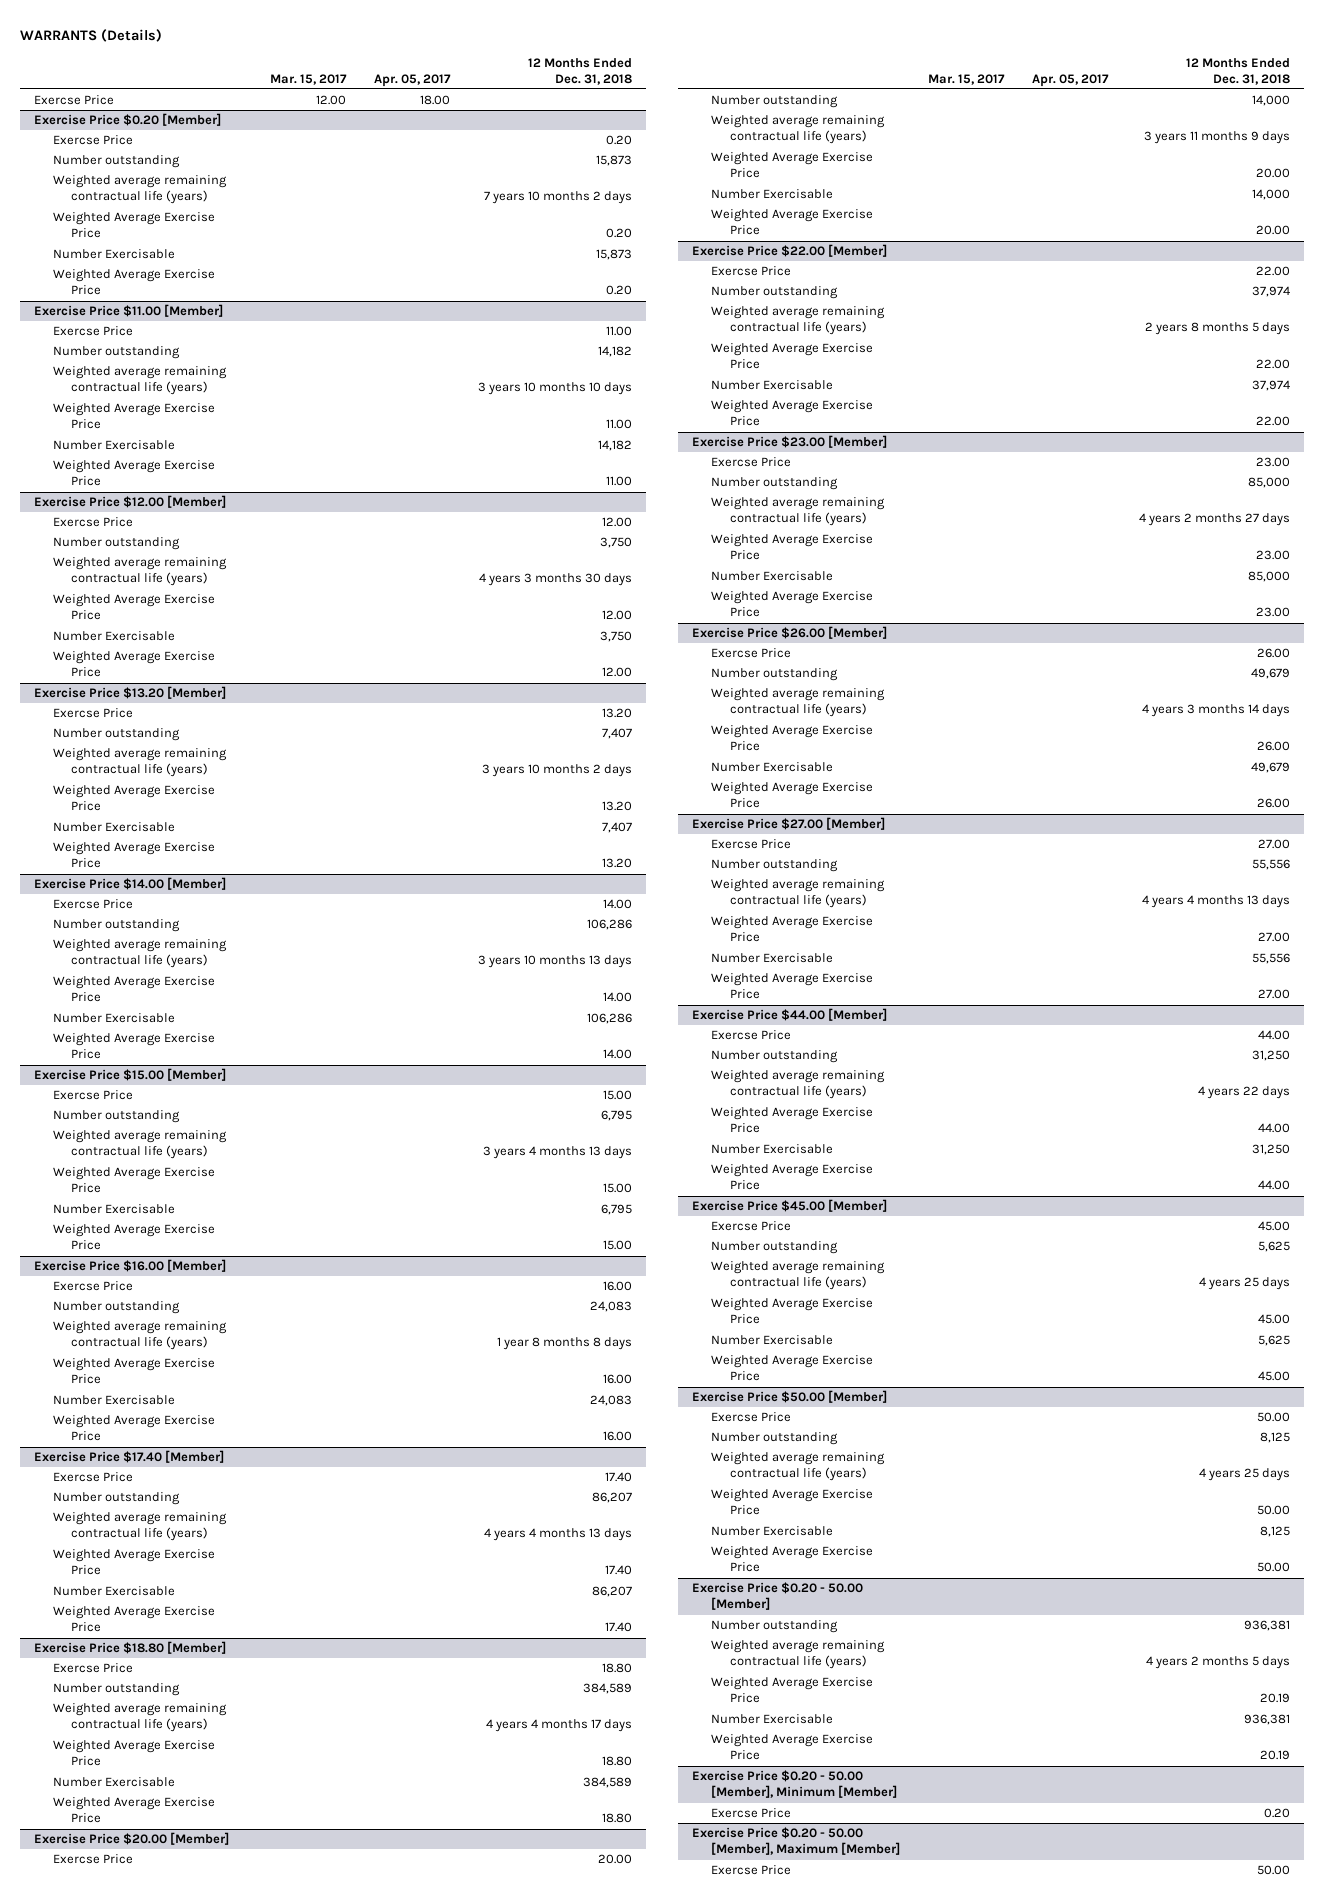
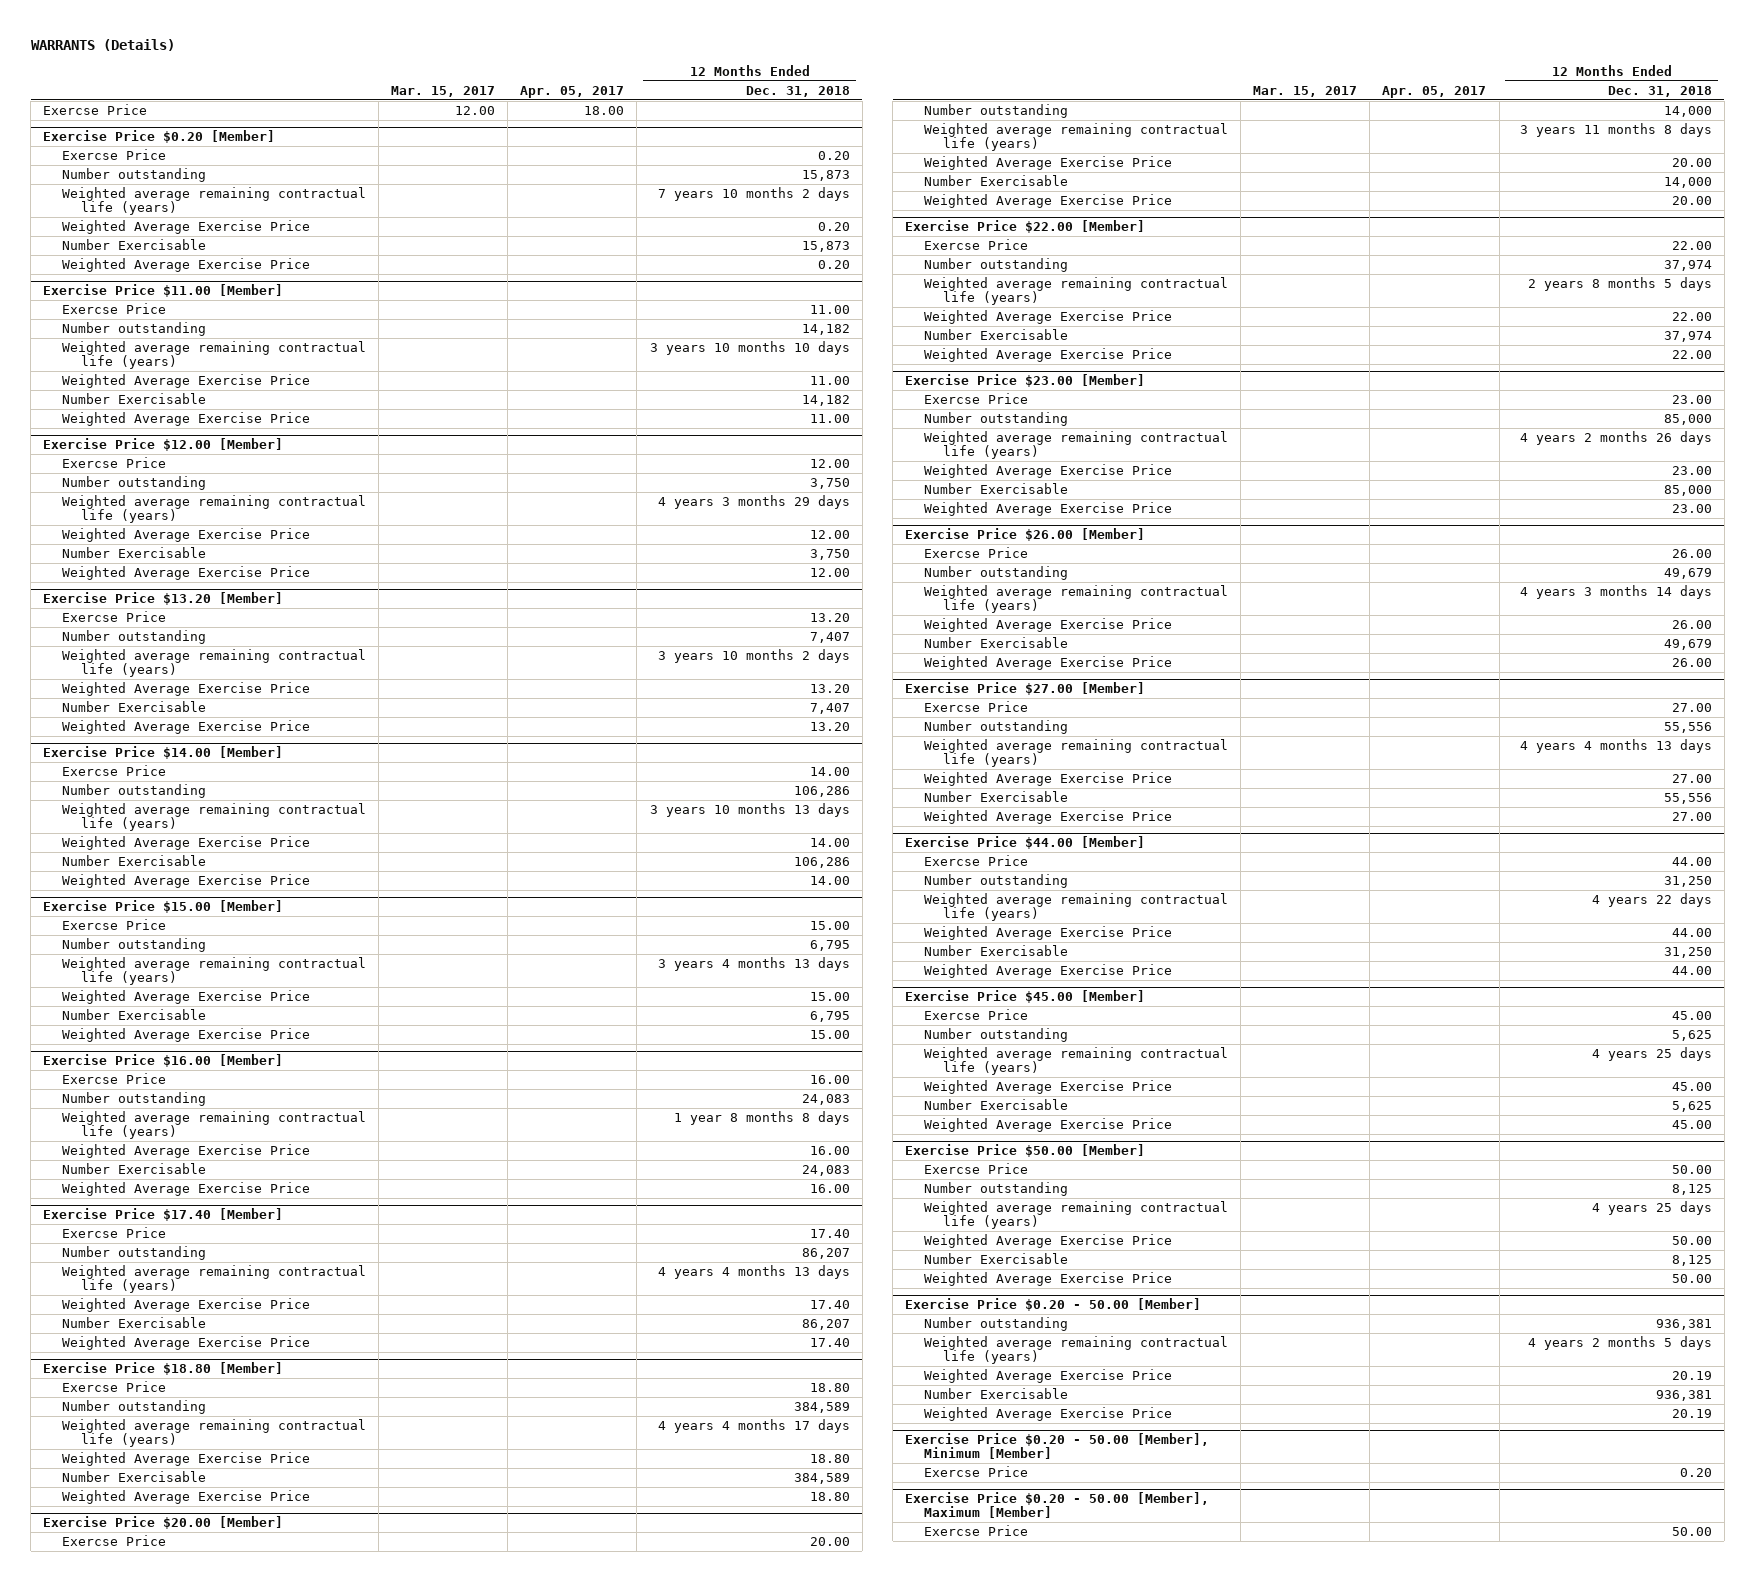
@ Exercise Price $12.00 [Member]
- Weighted average remaining contractual life (years) | | | 4 years 3 months 30 days
+ Weighted average remaining contractual life (years) | | | 4 years 3 months 29 days
@ Exercise Price $20.00 [Member]
- Weighted average remaining contractual life (years) | | | 3 years 11 months 9 days
+ Weighted average remaining contractual life (years) | | | 3 years 11 months 8 days
@ Exercise Price $23.00 [Member]
- Weighted average remaining contractual life (years) | | | 4 years 2 months 27 days
+ Weighted average remaining contractual life (years) | | | 4 years 2 months 26 days

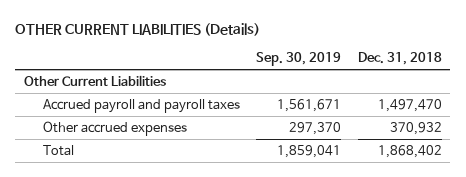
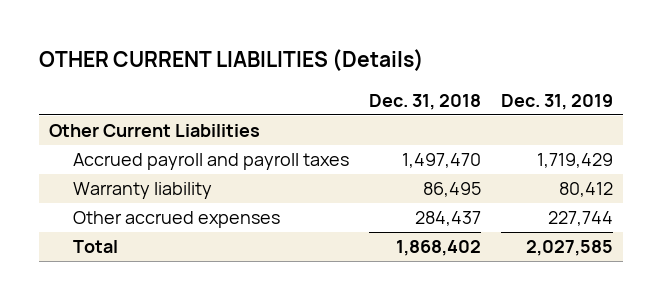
- | Sep. 30, 2019 | Dec. 31, 2018
+ | Dec. 31, 2018 | Dec. 31, 2019
- Other accrued expenses | 297,370 | 370,932
+ Warranty liability | 86,495 | 80,412
+ Other accrued expenses | 284,437 | 227,744

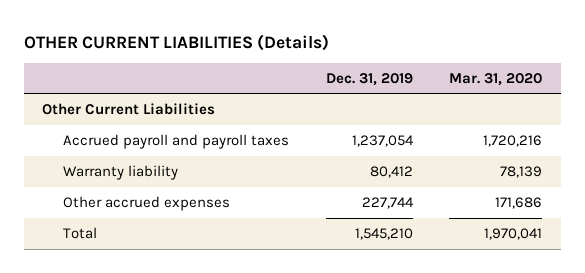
- | Dec. 31, 2018 | Dec. 31, 2019
+ | Dec. 31, 2019 | Mar. 31, 2020
- Accrued payroll and payroll taxes | 1,497,470 | 1,719,429
+ Accrued payroll and payroll taxes | 1,237,054 | 1,720,216
- Total | 1,868,402 | 2,027,585
+ Total | 1,545,210 | 1,970,041

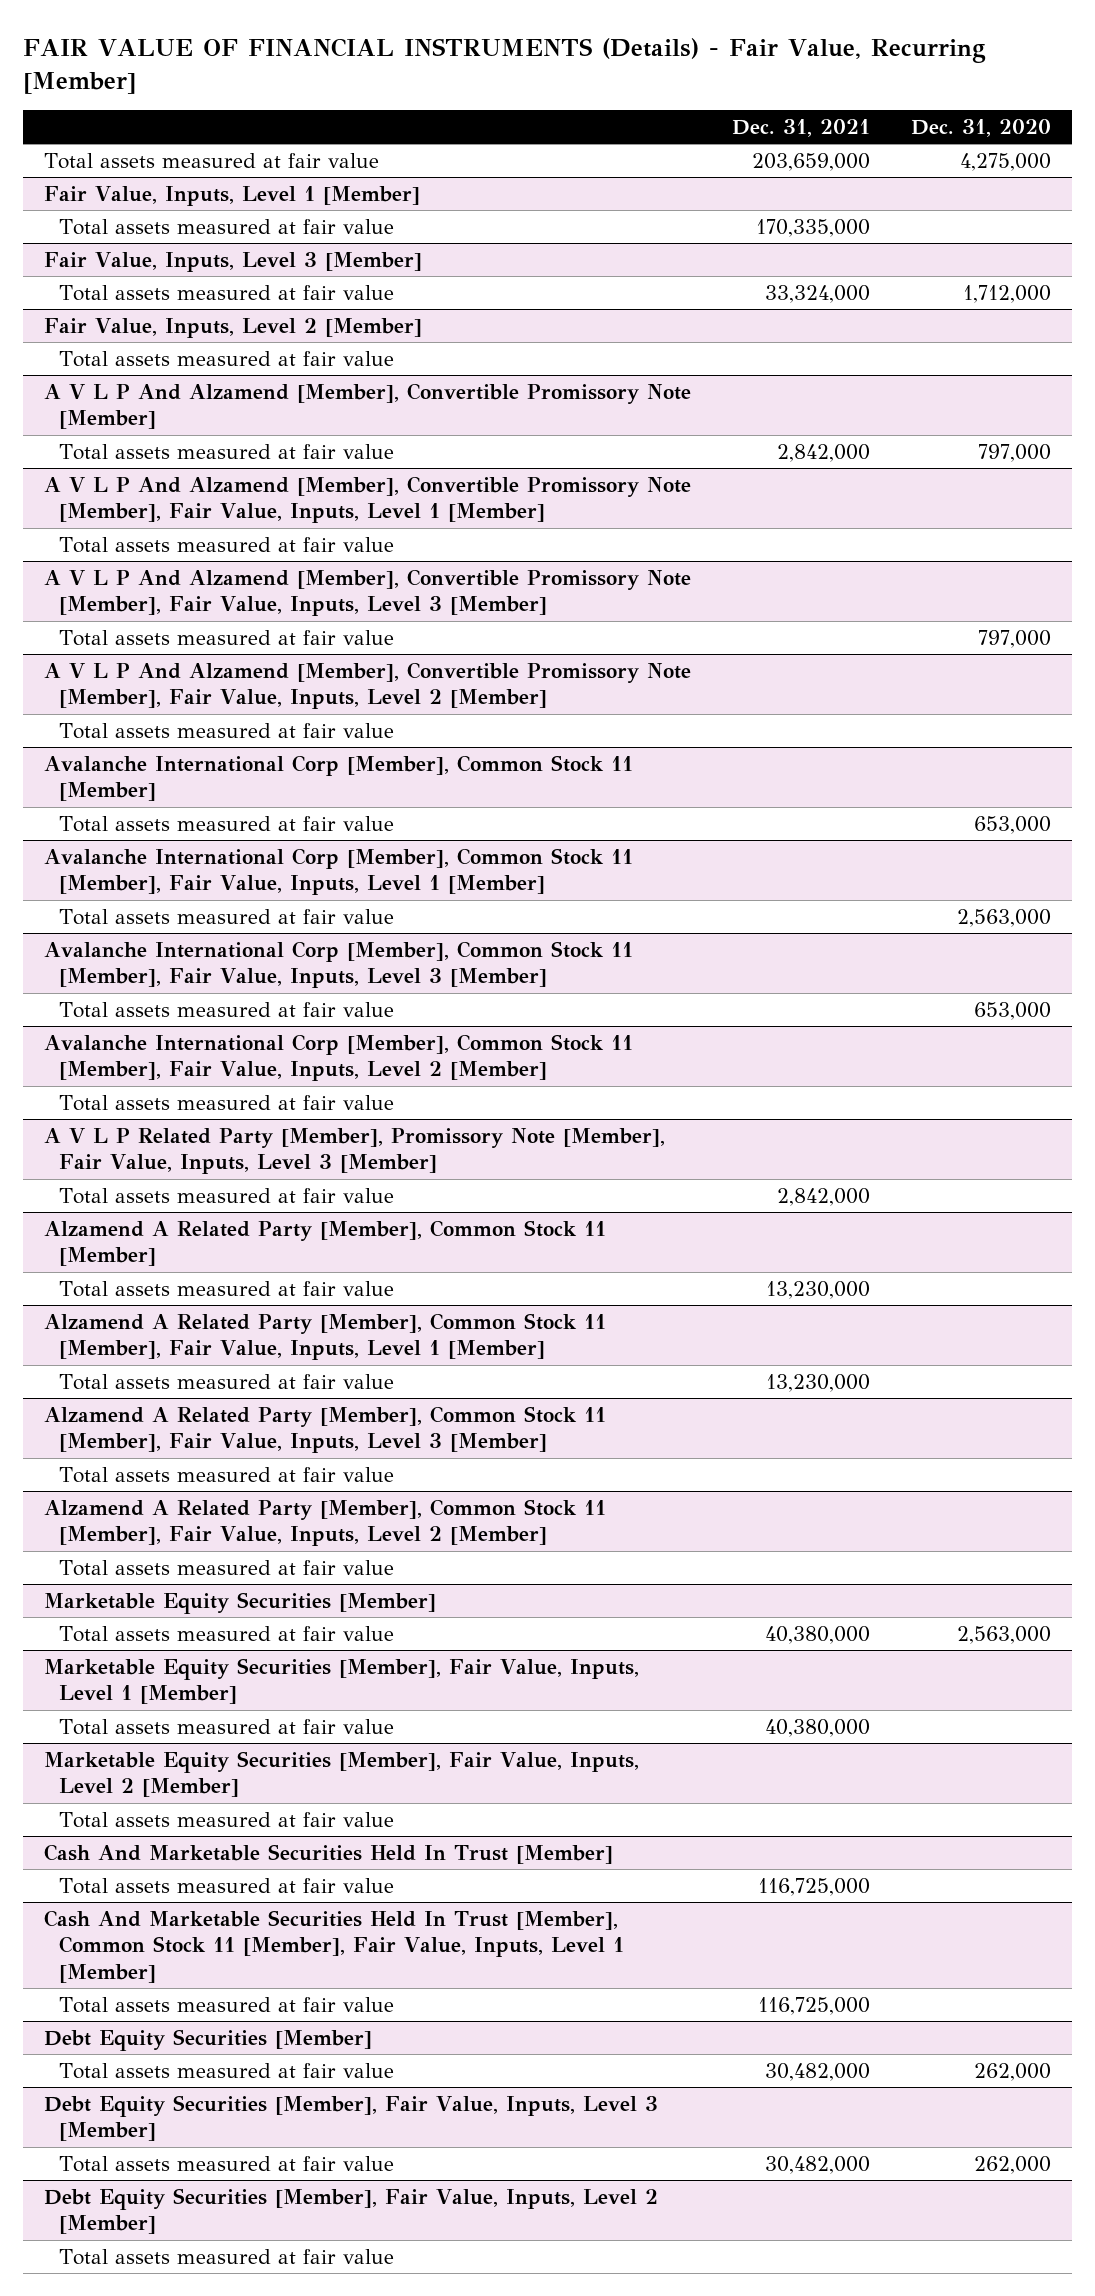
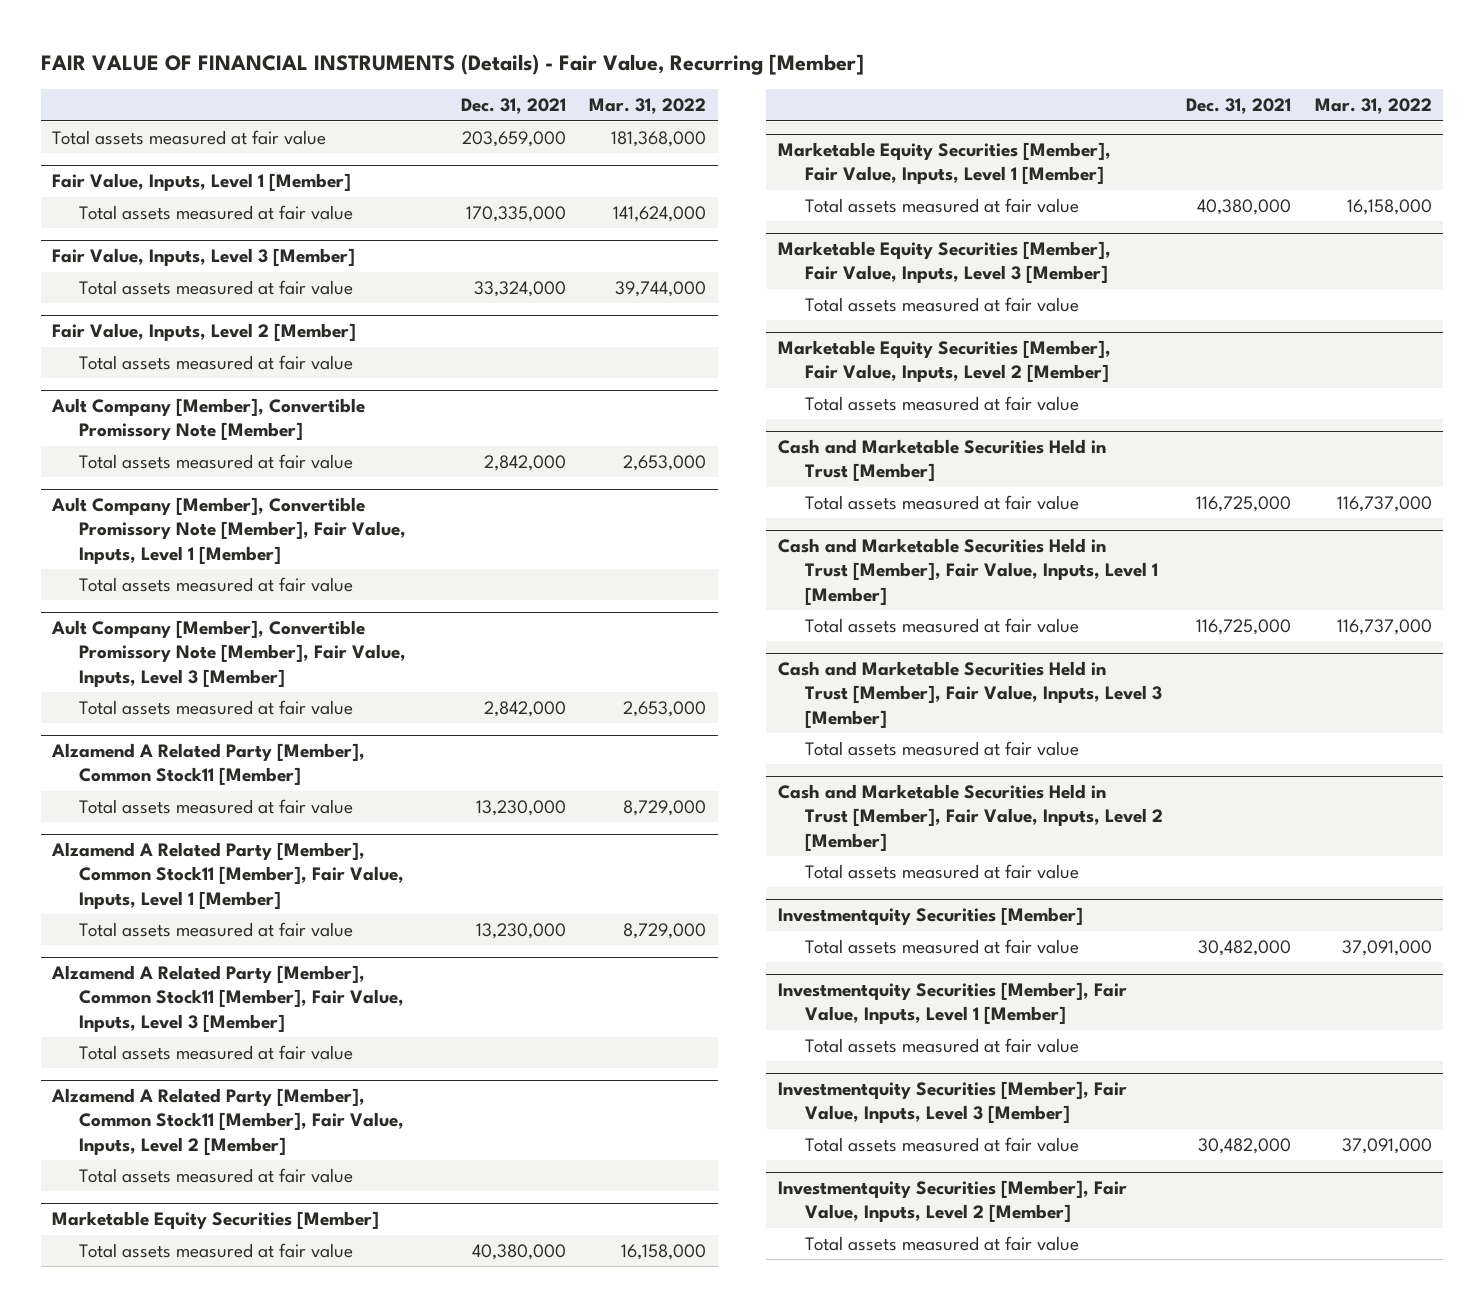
- | Dec. 31, 2021 | Dec. 31, 2020
+ | Dec. 31, 2021 | Mar. 31, 2022
- A V L P And Alzamend [Member], Convertible Promissory Note [Member]
+ Ault Company [Member], Convertible Promissory Note [Member]
- A V L P And Alzamend [Member], Convertible Promissory Note [Member], Fair Value, Inputs, Level 1 [Member]
- Total assets measured at fair value
- A V L P And Alzamend [Member], Convertible Promissory Note [Member], Fair Value, Inputs, Level 3 [Member]
- Total assets measured at fair value | | 797,000
- A V L P And Alzamend [Member], Convertible Promissory Note [Member], Fair Value, Inputs, Level 2 [Member]
- Total assets measured at fair value
- Avalanche International Corp [Member], Common Stock 11 [Member]
- Total assets measured at fair value | | 653,000
- Avalanche International Corp [Member], Common Stock 11 [Member], Fair Value, Inputs, Level 1 [Member]
- Total assets measured at fair value | | 2,563,000
- Avalanche International Corp [Member], Common Stock 11 [Member], Fair Value, Inputs, Level 3 [Member]
- Total assets measured at fair value | | 653,000
- Avalanche International Corp [Member], Common Stock 11 [Member], Fair Value, Inputs, Level 2 [Member]
+ Ault Company [Member], Convertible Promissory Note [Member], Fair Value, Inputs, Level 1 [Member]
- A V L P Related Party [Member], Promissory Note [Member], Fair Value, Inputs, Level 3 [Member]
+ Ault Company [Member], Convertible Promissory Note [Member], Fair Value, Inputs, Level 3 [Member]
- Alzamend A Related Party [Member], Common Stock 11 [Member]
+ Alzamend A Related Party [Member], Common Stock11 [Member]
- Alzamend A Related Party [Member], Common Stock 11 [Member], Fair Value, Inputs, Level 1 [Member]
+ Alzamend A Related Party [Member], Common Stock11 [Member], Fair Value, Inputs, Level 1 [Member]
- Alzamend A Related Party [Member], Common Stock 11 [Member], Fair Value, Inputs, Level 3 [Member]
+ Alzamend A Related Party [Member], Common Stock11 [Member], Fair Value, Inputs, Level 3 [Member]
- Alzamend A Related Party [Member], Common Stock 11 [Member], Fair Value, Inputs, Level 2 [Member]
+ Alzamend A Related Party [Member], Common Stock11 [Member], Fair Value, Inputs, Level 2 [Member]
+ Marketable Equity Securities [Member], Fair Value, Inputs, Level 3 [Member]
+ Total assets measured at fair value
- Cash And Marketable Securities Held In Trust [Member]
+ Cash and Marketable Securities Held in Trust [Member]
- Cash And Marketable Securities Held In Trust [Member], Common Stock 11 [Member], Fair Value, Inputs, Level 1 [Member]
+ Cash and Marketable Securities Held in Trust [Member], Fair Value, Inputs, Level 1 [Member]
- Debt Equity Securities [Member]
+ Cash and Marketable Securities Held in Trust [Member], Fair Value, Inputs, Level 3 [Member]
+ Total assets measured at fair value
+ Cash and Marketable Securities Held in Trust [Member], Fair Value, Inputs, Level 2 [Member]
+ Total assets measured at fair value
+ Investmentquity Securities [Member]
- Debt Equity Securities [Member], Fair Value, Inputs, Level 3 [Member]
+ Investmentquity Securities [Member], Fair Value, Inputs, Level 1 [Member]
+ Total assets measured at fair value
+ Investmentquity Securities [Member], Fair Value, Inputs, Level 3 [Member]
- Debt Equity Securities [Member], Fair Value, Inputs, Level 2 [Member]
+ Investmentquity Securities [Member], Fair Value, Inputs, Level 2 [Member]

